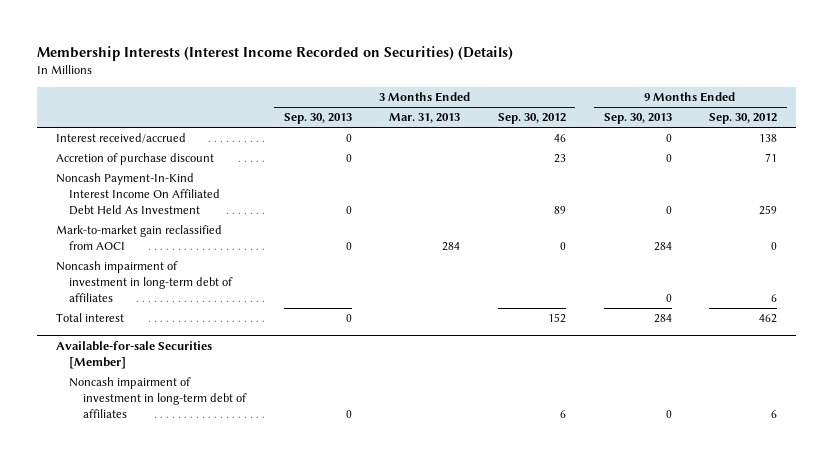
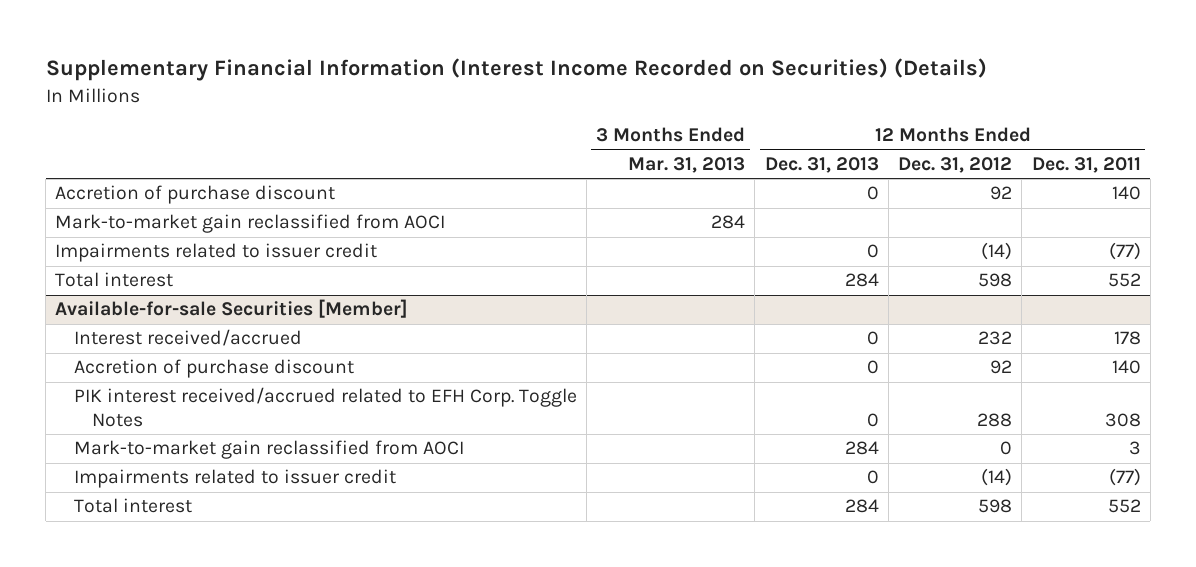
- Membership Interests (Interest Income Recorded on Securities) (Details)
+ Supplementary Financial Information (Interest Income Recorded on Securities) (Details)
- | 3 Months Ended Sep. 30, 2013 | 3 Months Ended Mar. 31, 2013 | 3 Months Ended Sep. 30, 2012 | 9 Months Ended Sep. 30, 2013 | 9 Months Ended Sep. 30, 2012
+ | 3 Months Ended Mar. 31, 2013 | 12 Months Ended Dec. 31, 2013 | 12 Months Ended Dec. 31, 2012 | 12 Months Ended Dec. 31, 2011
- Interest received/accrued | 0 | | 46 | 0 | 138
- Noncash Payment-In-Kind Interest Income On Affiliated Debt Held As Investment | 0 | | 89 | 0 | 259
- Noncash impairment of investment in long-term debt of affiliates | | | | 0 | 6
+ Impairments related to issuer credit | | 0 | (14) | (77)
@ Available-for-sale Securities [Member]
- Noncash impairment of investment in long-term debt of affiliates | 0 | | 6 | 0 | 6
+ Interest received/accrued | | 0 | 232 | 178
+ Accretion of purchase discount | | 0 | 92 | 140
+ PIK interest received/accrued related to EFH Corp. Toggle Notes | | 0 | 288 | 308
+ Mark-to-market gain reclassified from AOCI | | 284 | 0 | 3
+ Impairments related to issuer credit | | 0 | (14) | (77)
+ Total interest | | 284 | 598 | 552

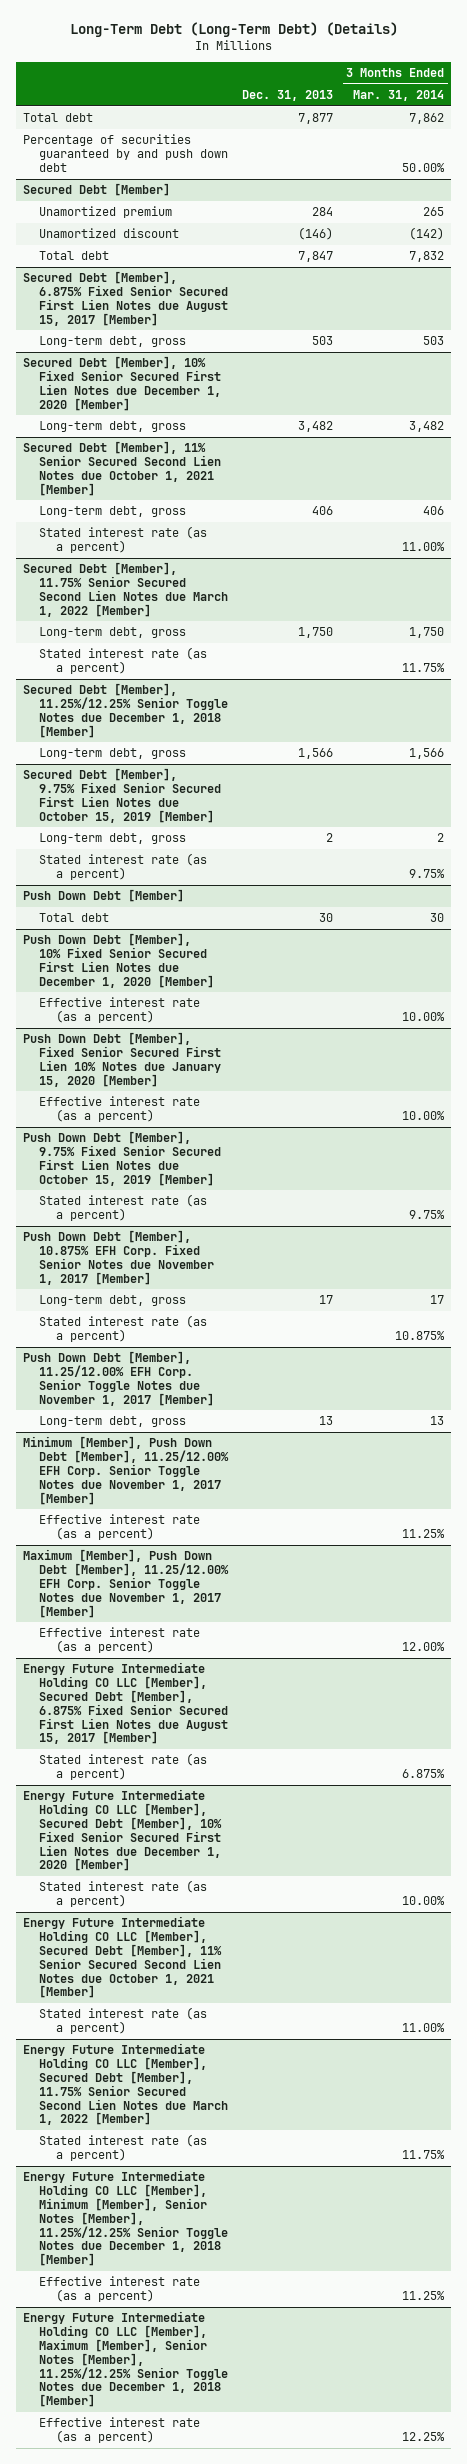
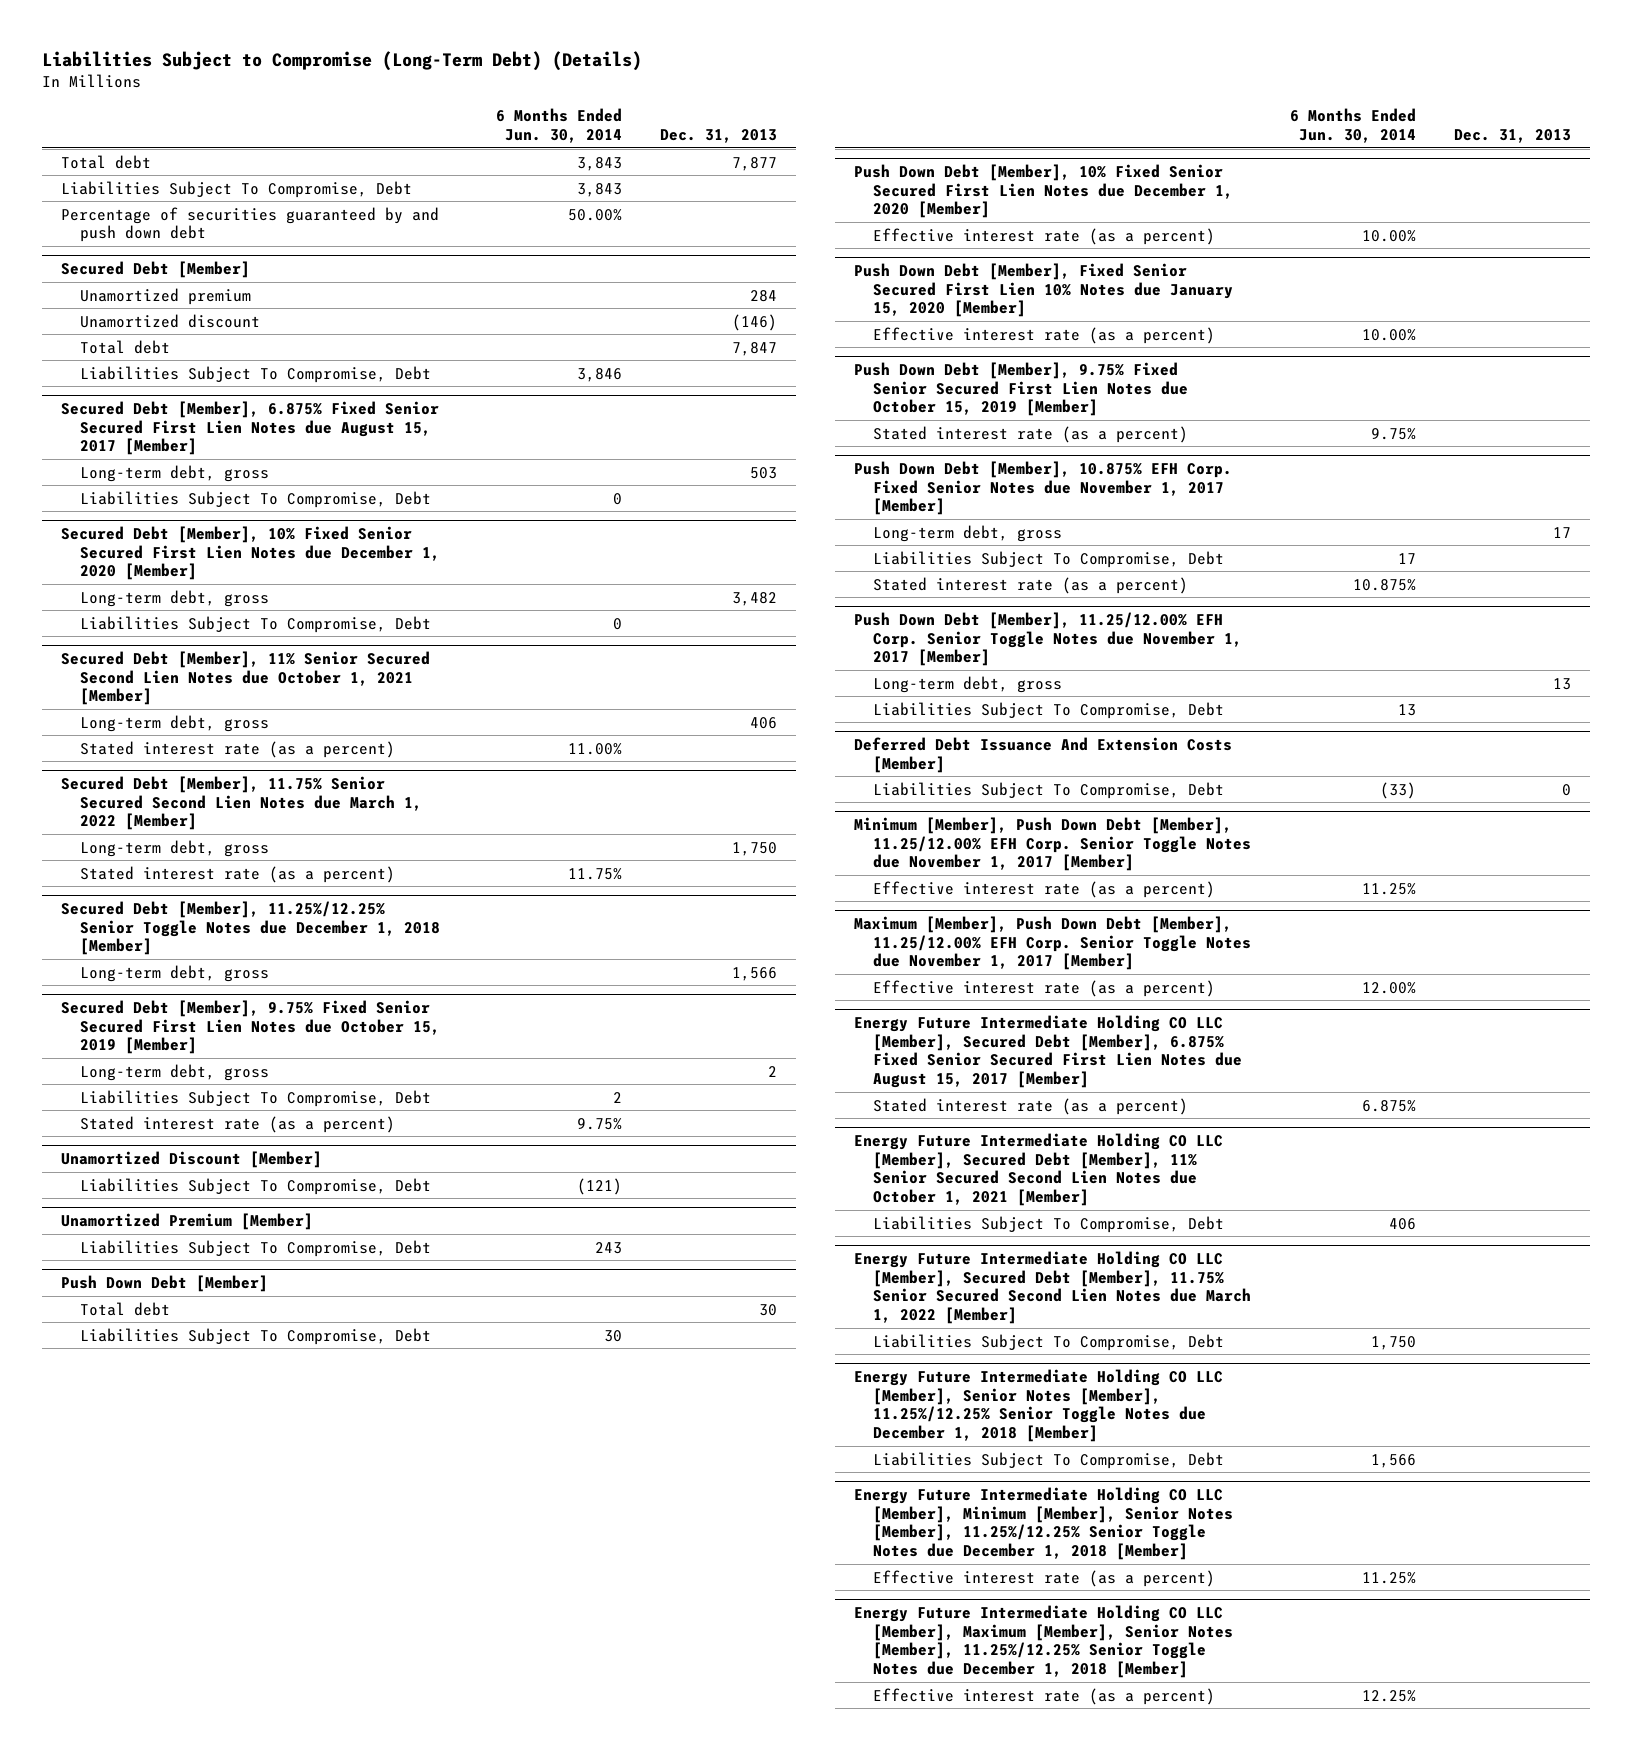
- Long-Term Debt (Long-Term Debt) (Details)
+ Liabilities Subject to Compromise (Long-Term Debt) (Details)
- | Dec. 31, 2013 | 3 Months Ended Mar. 31, 2014
+ | 6 Months Ended Jun. 30, 2014 | Dec. 31, 2013
+ Liabilities Subject To Compromise, Debt | 3,843 |
@ Secured Debt [Member]
+ Liabilities Subject To Compromise, Debt | 3,846 |
@ Secured Debt [Member], 6.875% Fixed Senior Secured First Lien Notes due August 15, 2017 [Member]
+ Liabilities Subject To Compromise, Debt | 0 |
@ Secured Debt [Member], 10% Fixed Senior Secured First Lien Notes due December 1, 2020 [Member]
+ Liabilities Subject To Compromise, Debt | 0 |
@ Secured Debt [Member], 9.75% Fixed Senior Secured First Lien Notes due October 15, 2019 [Member]
+ Liabilities Subject To Compromise, Debt | 2 |
+ Unamortized Discount [Member]
+ Liabilities Subject To Compromise, Debt | (121) |
+ Unamortized Premium [Member]
+ Liabilities Subject To Compromise, Debt | 243 |
@ Push Down Debt [Member]
+ Liabilities Subject To Compromise, Debt | 30 |
@ Push Down Debt [Member], 10.875% EFH Corp. Fixed Senior Notes due November 1, 2017 [Member]
+ Liabilities Subject To Compromise, Debt | 17 |
@ Push Down Debt [Member], 11.25/12.00% EFH Corp. Senior Toggle Notes due November 1, 2017 [Member]
+ Liabilities Subject To Compromise, Debt | 13 |
+ Deferred Debt Issuance And Extension Costs [Member]
+ Liabilities Subject To Compromise, Debt | (33) | 0
- Energy Future Intermediate Holding CO LLC [Member], Secured Debt [Member], 10% Fixed Senior Secured First Lien Notes due December 1, 2020 [Member]
- Stated interest rate (as a percent) | | 10.00%
@ Energy Future Intermediate Holding CO LLC [Member], Secured Debt [Member], 11% Senior Secured Second Lien Notes due October 1, 2021 [Member]
- Stated interest rate (as a percent) | | 11.00%
+ Liabilities Subject To Compromise, Debt | 406 |
@ Energy Future Intermediate Holding CO LLC [Member], Secured Debt [Member], 11.75% Senior Secured Second Lien Notes due March 1, 2022 [Member]
- Stated interest rate (as a percent) | | 11.75%
+ Liabilities Subject To Compromise, Debt | 1,750 |
+ Energy Future Intermediate Holding CO LLC [Member], Senior Notes [Member], 11.25%/12.25% Senior Toggle Notes due December 1, 2018 [Member]
+ Liabilities Subject To Compromise, Debt | 1,566 |

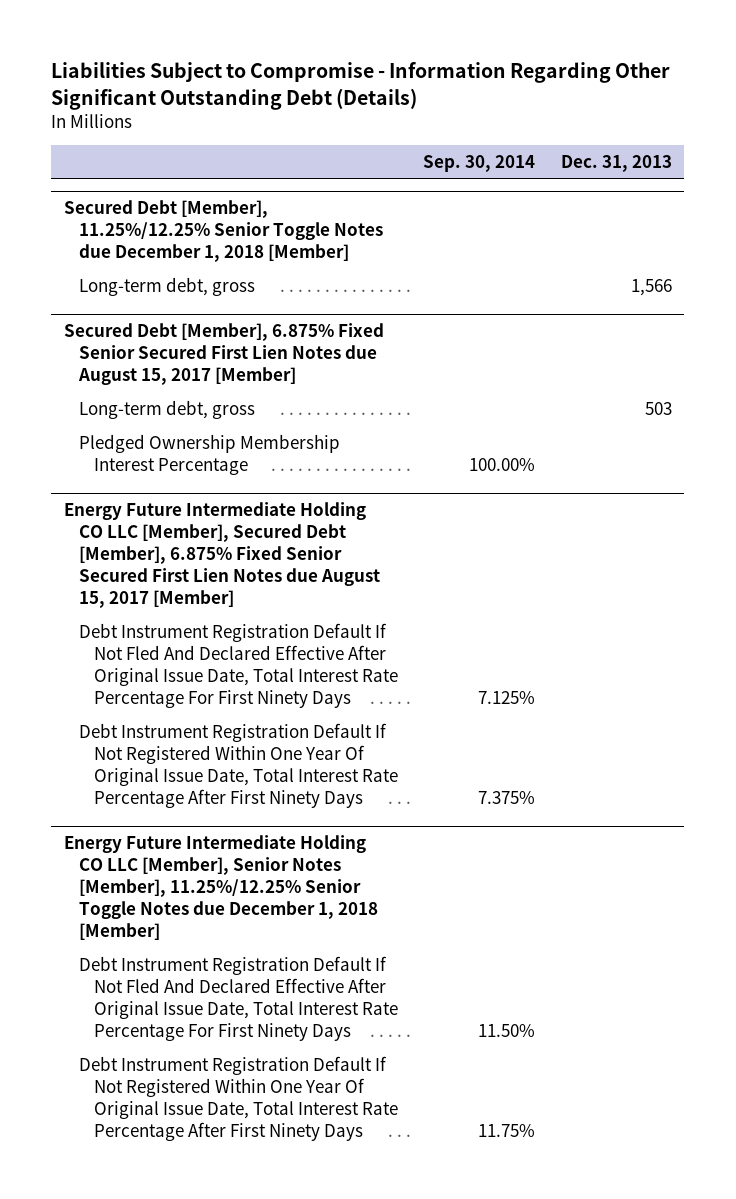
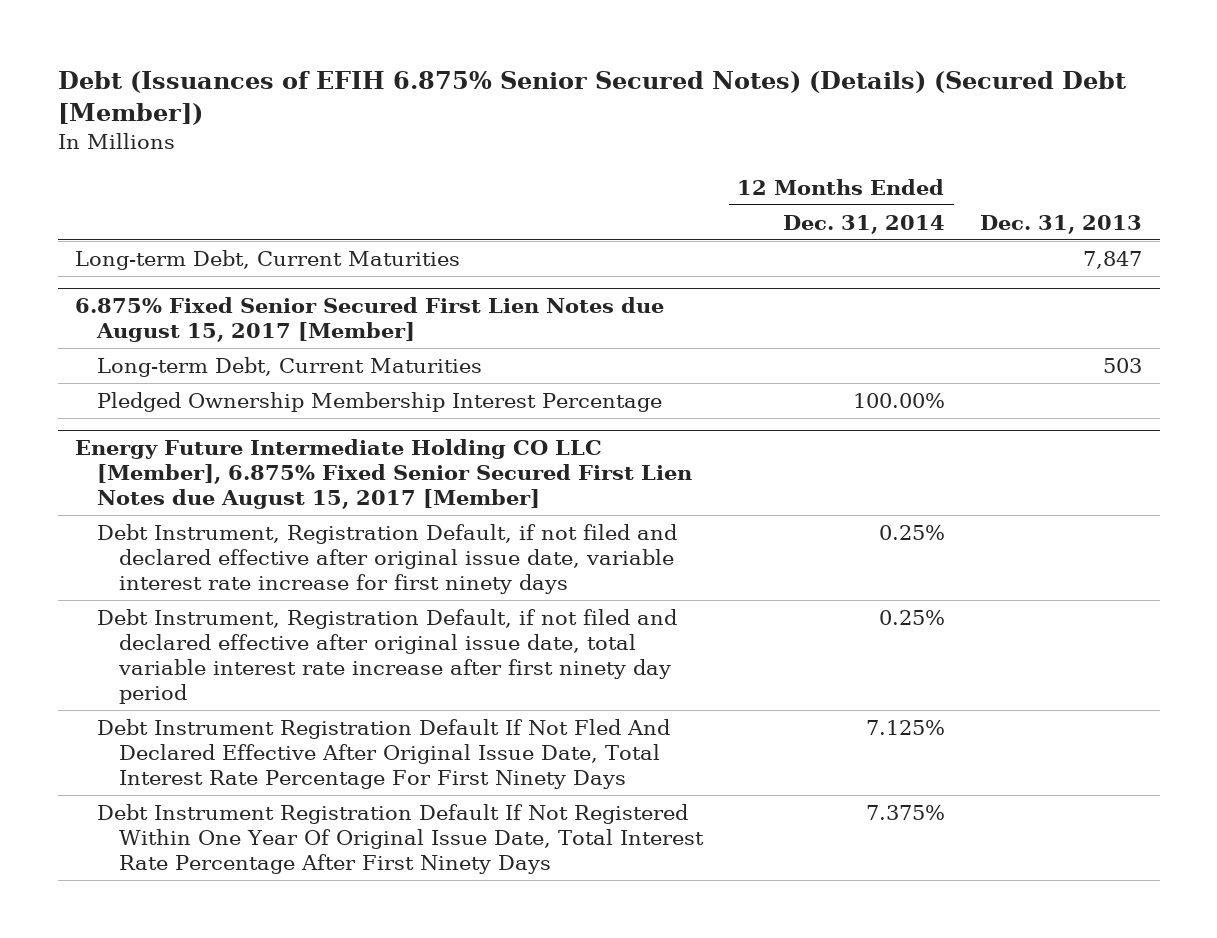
- Liabilities Subject to Compromise - Information Regarding Other Significant Outstanding Debt (Details)
+ Debt (Issuances of EFIH 6.875% Senior Secured Notes) (Details) (Secured Debt [Member])
- | Sep. 30, 2014 | Dec. 31, 2013
+ | 12 Months Ended Dec. 31, 2014 | Dec. 31, 2013
- Secured Debt [Member], 11.25%/12.25% Senior Toggle Notes due December 1, 2018 [Member]
- Long-term debt, gross | | 1,566
- Secured Debt [Member], 6.875% Fixed Senior Secured First Lien Notes due August 15, 2017 [Member]
- Long-term debt, gross | | 503
+ Long-term Debt, Current Maturities | | 7,847
+ 6.875% Fixed Senior Secured First Lien Notes due August 15, 2017 [Member]
+ Long-term Debt, Current Maturities | | 503
- Energy Future Intermediate Holding CO LLC [Member], Secured Debt [Member], 6.875% Fixed Senior Secured First Lien Notes due August 15, 2017 [Member]
+ Energy Future Intermediate Holding CO LLC [Member], 6.875% Fixed Senior Secured First Lien Notes due August 15, 2017 [Member]
+ Debt Instrument, Registration Default, if not filed and declared effective after original issue date, variable interest rate increase for first ninety days | 0.25% |
+ Debt Instrument, Registration Default, if not filed and declared effective after original issue date, total variable interest rate increase after first ninety day period | 0.25% |
- Energy Future Intermediate Holding CO LLC [Member], Senior Notes [Member], 11.25%/12.25% Senior Toggle Notes due December 1, 2018 [Member]
- Debt Instrument Registration Default If Not Fled And Declared Effective After Original Issue Date, Total Interest Rate Percentage For First Ninety Days | 11.50% |
- Debt Instrument Registration Default If Not Registered Within One Year Of Original Issue Date, Total Interest Rate Percentage After First Ninety Days | 11.75% |

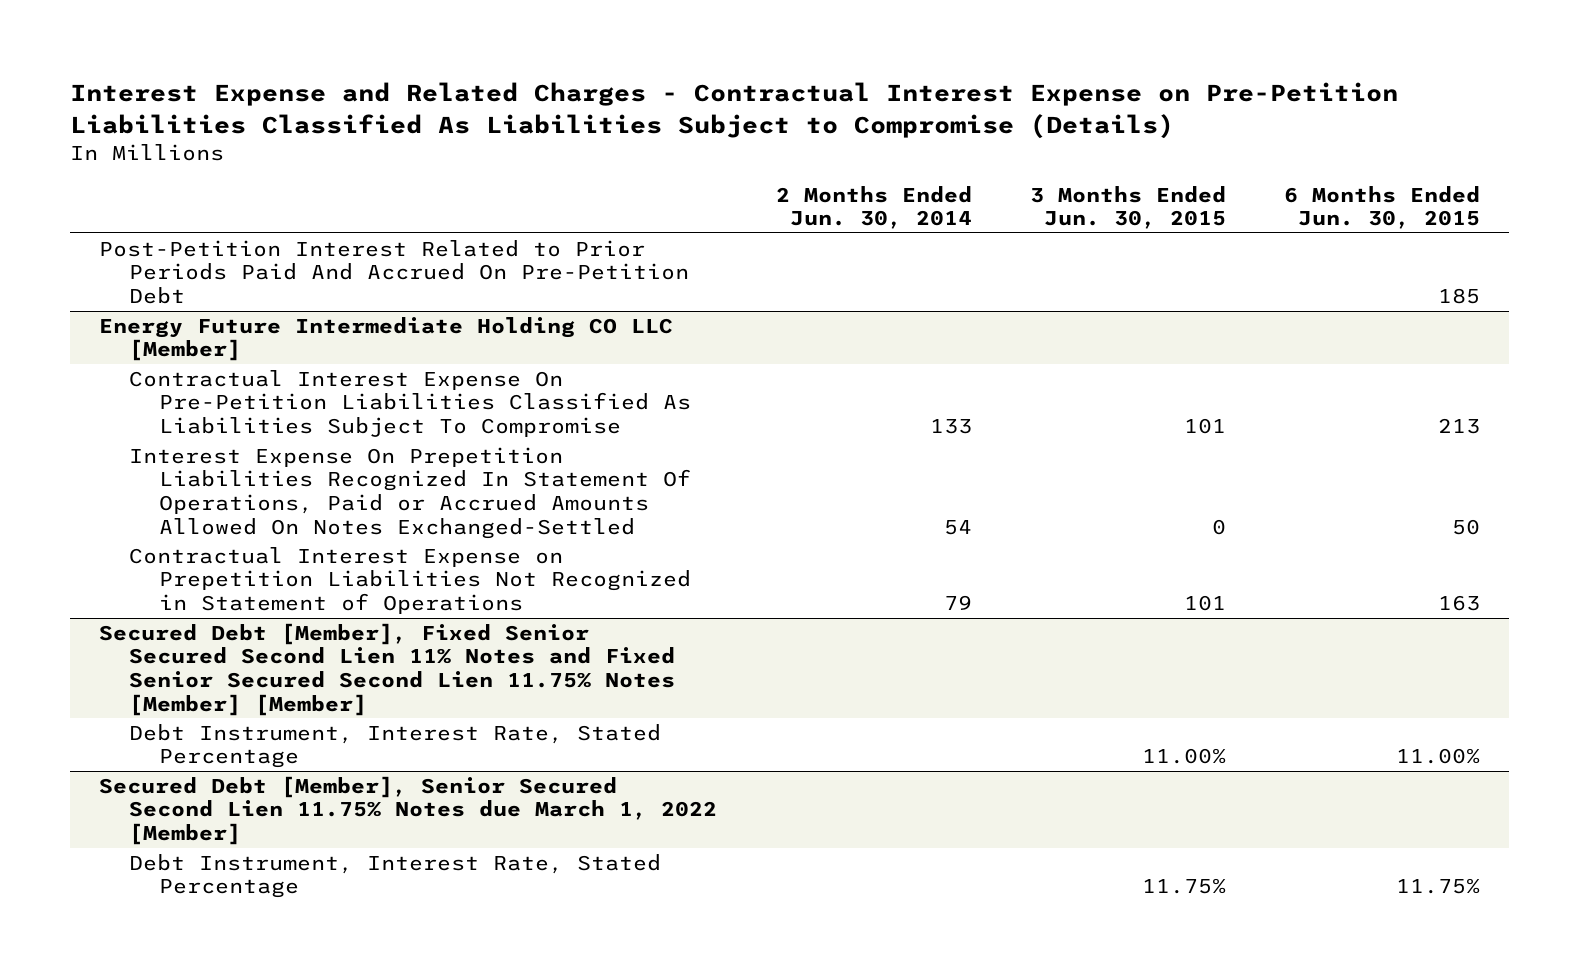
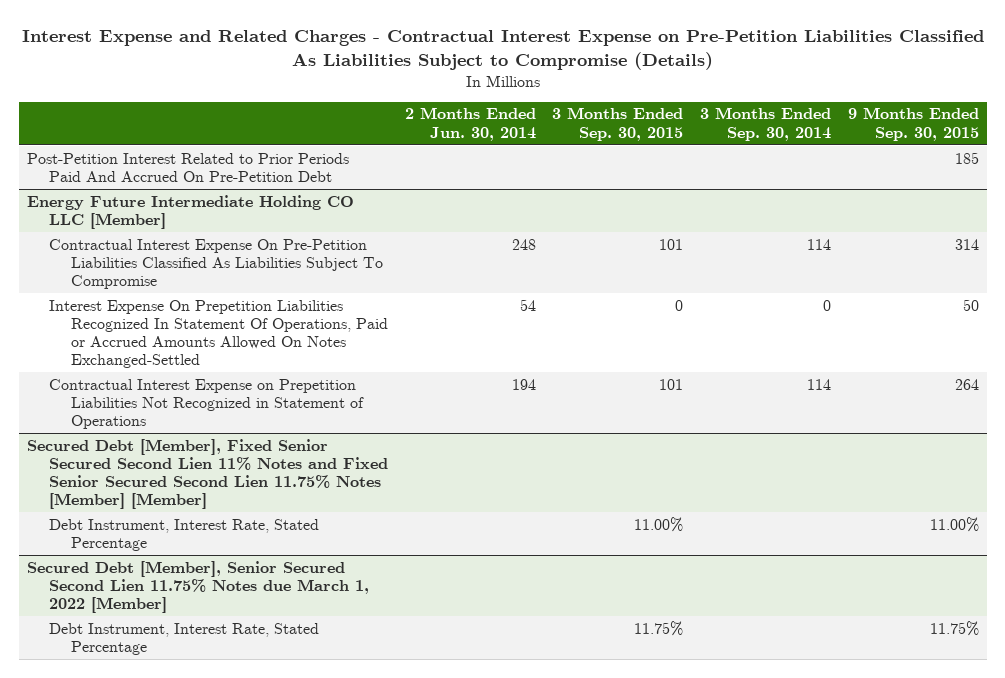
- | 2 Months Ended Jun. 30, 2014 | 3 Months Ended Jun. 30, 2015 | 6 Months Ended Jun. 30, 2015
+ | 2 Months Ended Jun. 30, 2014 | 3 Months Ended Sep. 30, 2015 | 3 Months Ended Sep. 30, 2014 | 9 Months Ended Sep. 30, 2015
@ Energy Future Intermediate Holding CO LLC [Member]
- Contractual Interest Expense On Pre-Petition Liabilities Classified As Liabilities Subject To Compromise | 133 | 101 | 213
+ Contractual Interest Expense On Pre-Petition Liabilities Classified As Liabilities Subject To Compromise | 248 | 101 | 114 | 314
- Contractual Interest Expense on Prepetition Liabilities Not Recognized in Statement of Operations | 79 | 101 | 163
+ Contractual Interest Expense on Prepetition Liabilities Not Recognized in Statement of Operations | 194 | 101 | 114 | 264

